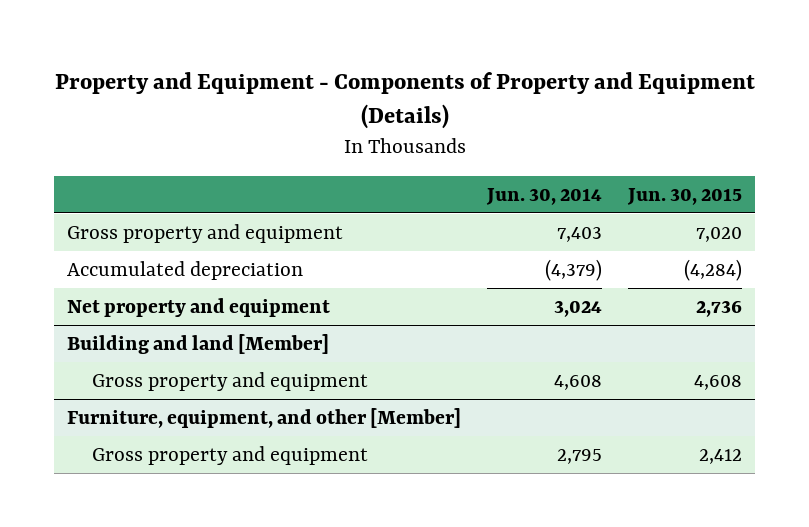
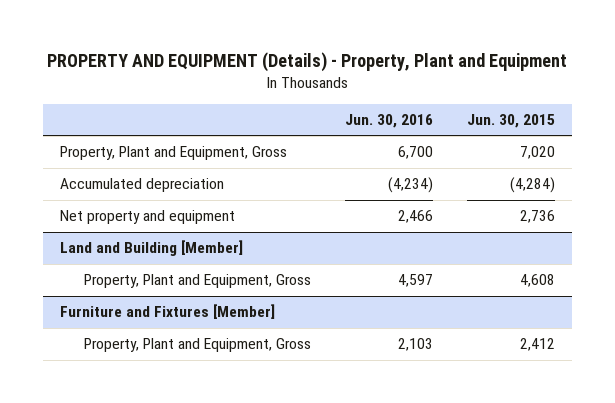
- Property and Equipment - Components of Property and Equipment (Details)
+ PROPERTY AND EQUIPMENT (Details) - Property, Plant and Equipment
- | Jun. 30, 2014 | Jun. 30, 2015
+ | Jun. 30, 2016 | Jun. 30, 2015
- Gross property and equipment | 7,403 | 7,020
+ Property, Plant and Equipment, Gross | 6,700 | 7,020
- Building and land [Member]
- Gross property and equipment | 4,608 | 4,608
- Furniture, equipment, and other [Member]
- Gross property and equipment | 2,795 | 2,412
+ Land and Building [Member]
+ Property, Plant and Equipment, Gross | 4,597 | 4,608
+ Furniture and Fixtures [Member]
+ Property, Plant and Equipment, Gross | 2,103 | 2,412

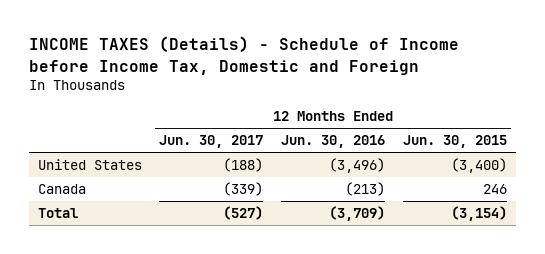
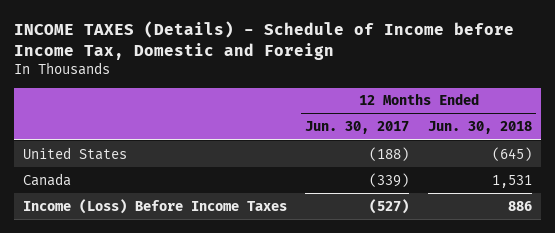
- | 12 Months Ended Jun. 30, 2017 | 12 Months Ended Jun. 30, 2016 | 12 Months Ended Jun. 30, 2015
+ | 12 Months Ended Jun. 30, 2017 | 12 Months Ended Jun. 30, 2018
- Total | (527) | (3,709) | (3,154)
+ Income (Loss) Before Income Taxes | (527) | 886

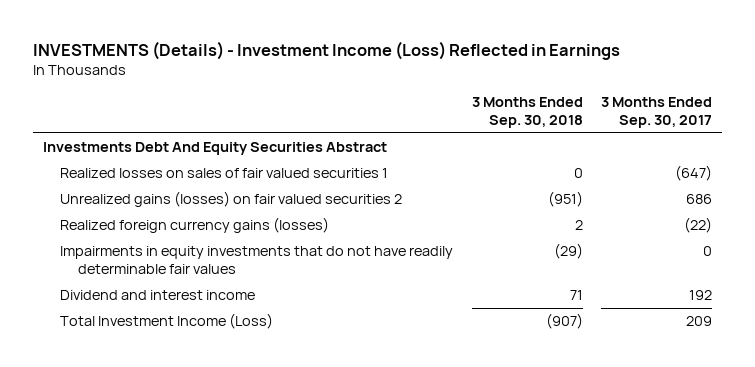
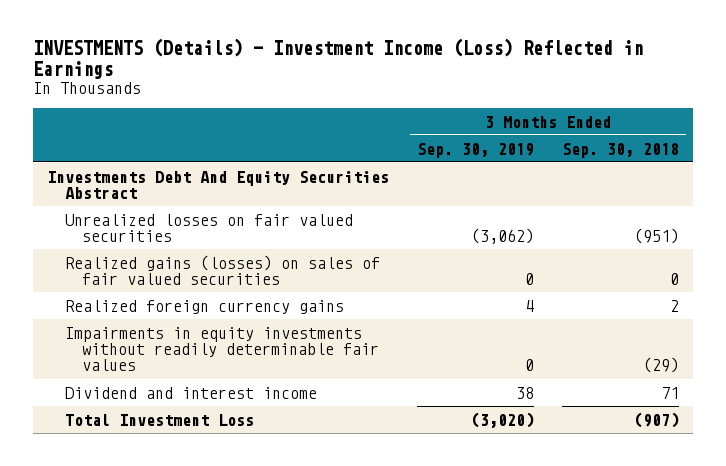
- | 3 Months Ended Sep. 30, 2018 | 3 Months Ended Sep. 30, 2017
+ | 3 Months Ended Sep. 30, 2019 | 3 Months Ended Sep. 30, 2018
- Realized losses on sales of fair valued securities 1 | 0 | (647)
- Unrealized gains (losses) on fair valued securities 2 | (951) | 686
- Realized foreign currency gains (losses) | 2 | (22)
- Impairments in equity investments that do not have readily determinable fair values | (29) | 0
+ Unrealized losses on fair valued securities | (3,062) | (951)
+ Realized gains (losses) on sales of fair valued securities | 0 | 0
+ Realized foreign currency gains | 4 | 2
+ Impairments in equity investments without readily determinable fair values | 0 | (29)
- Total Investment Income (Loss) | (907) | 209
+ Total Investment Loss | (3,020) | (907)

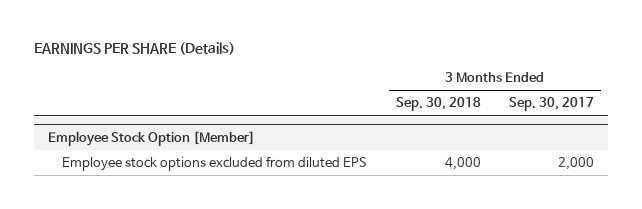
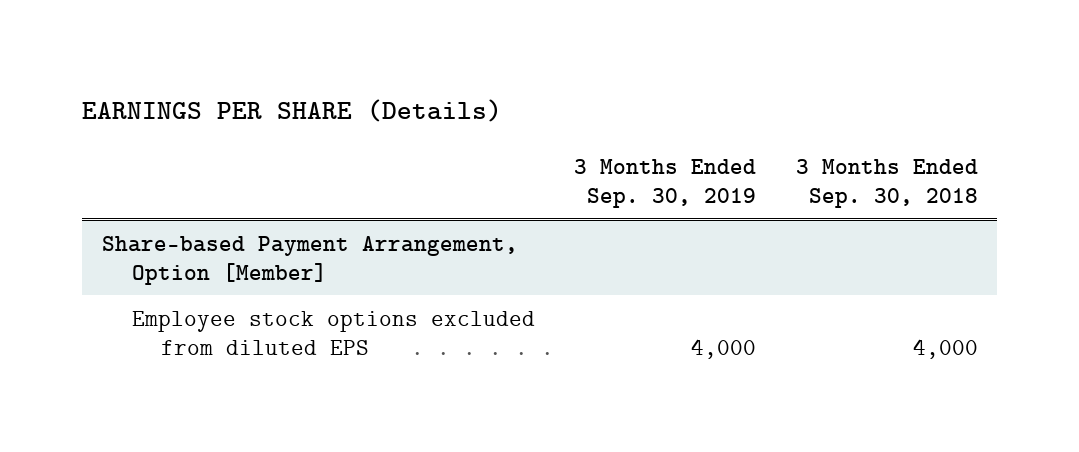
- | 3 Months Ended Sep. 30, 2018 | 3 Months Ended Sep. 30, 2017
+ | 3 Months Ended Sep. 30, 2019 | 3 Months Ended Sep. 30, 2018
- Employee Stock Option [Member]
+ Share-based Payment Arrangement, Option [Member]

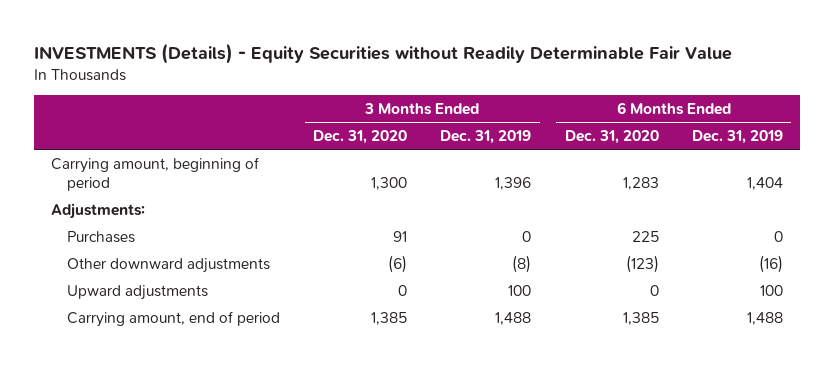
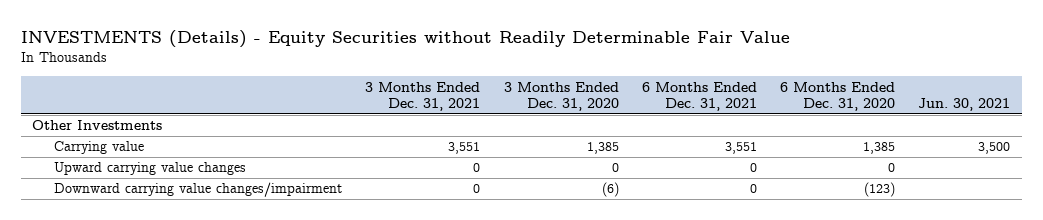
- | 3 Months Ended Dec. 31, 2020 | 3 Months Ended Dec. 31, 2019 | 6 Months Ended Dec. 31, 2020 | 6 Months Ended Dec. 31, 2019
+ | 3 Months Ended Dec. 31, 2021 | 3 Months Ended Dec. 31, 2020 | 6 Months Ended Dec. 31, 2021 | 6 Months Ended Dec. 31, 2020 | Jun. 30, 2021
- Carrying amount, beginning of period | 1,300 | 1,396 | 1,283 | 1,404
- Adjustments:
- Purchases | 91 | 0 | 225 | 0
- Other downward adjustments | (6) | (8) | (123) | (16)
- Upward adjustments | 0 | 100 | 0 | 100
- Carrying amount, end of period | 1,385 | 1,488 | 1,385 | 1,488
+ Other Investments
+ Carrying value | 3,551 | 1,385 | 3,551 | 1,385 | 3,500
+ Upward carrying value changes | 0 | 0 | 0 | 0 |
+ Downward carrying value changes/impairment | 0 | (6) | 0 | (123) |

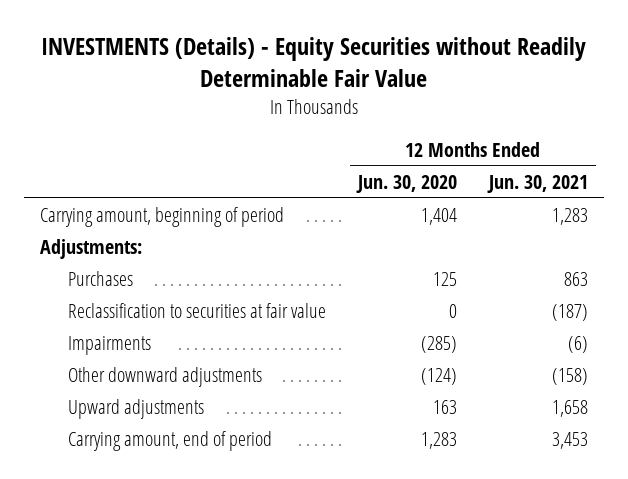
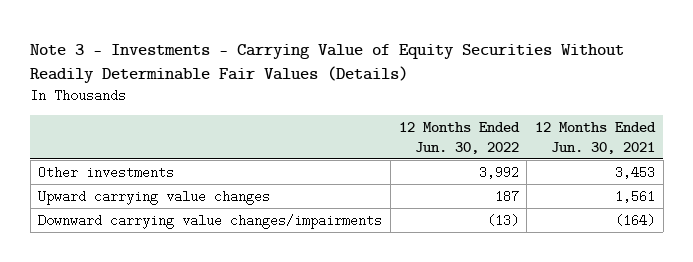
- INVESTMENTS (Details) - Equity Securities without Readily Determinable Fair Value
+ Note 3 - Investments - Carrying Value of Equity Securities Without Readily Determinable Fair Values (Details)
- | 12 Months Ended Jun. 30, 2020 | 12 Months Ended Jun. 30, 2021
+ | 12 Months Ended Jun. 30, 2022 | 12 Months Ended Jun. 30, 2021
- Carrying amount, beginning of period | 1,404 | 1,283
- Adjustments:
- Purchases | 125 | 863
- Reclassification to securities at fair value | 0 | (187)
- Impairments | (285) | (6)
- Other downward adjustments | (124) | (158)
- Upward adjustments | 163 | 1,658
- Carrying amount, end of period | 1,283 | 3,453
+ Other investments | 3,992 | 3,453
+ Upward carrying value changes | 187 | 1,561
+ Downward carrying value changes/impairments | (13) | (164)

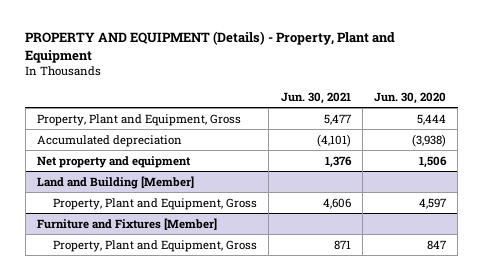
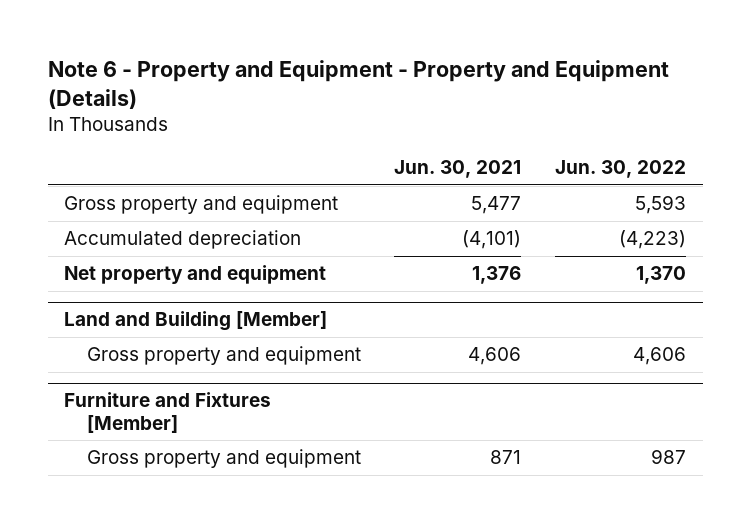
- PROPERTY AND EQUIPMENT (Details) - Property, Plant and Equipment
+ Note 6 - Property and Equipment - Property and Equipment (Details)
- | Jun. 30, 2021 | Jun. 30, 2020
+ | Jun. 30, 2021 | Jun. 30, 2022
- Property, Plant and Equipment, Gross | 5,477 | 5,444
+ Gross property and equipment | 5,477 | 5,593
@ Land and Building [Member]
- Property, Plant and Equipment, Gross | 4,606 | 4,597
+ Gross property and equipment | 4,606 | 4,606
@ Furniture and Fixtures [Member]
- Property, Plant and Equipment, Gross | 871 | 847
+ Gross property and equipment | 871 | 987

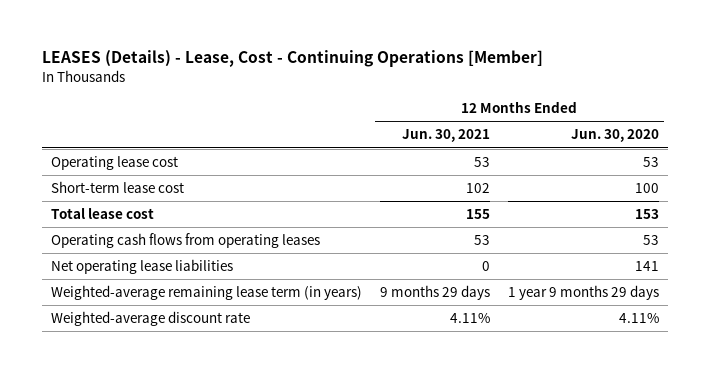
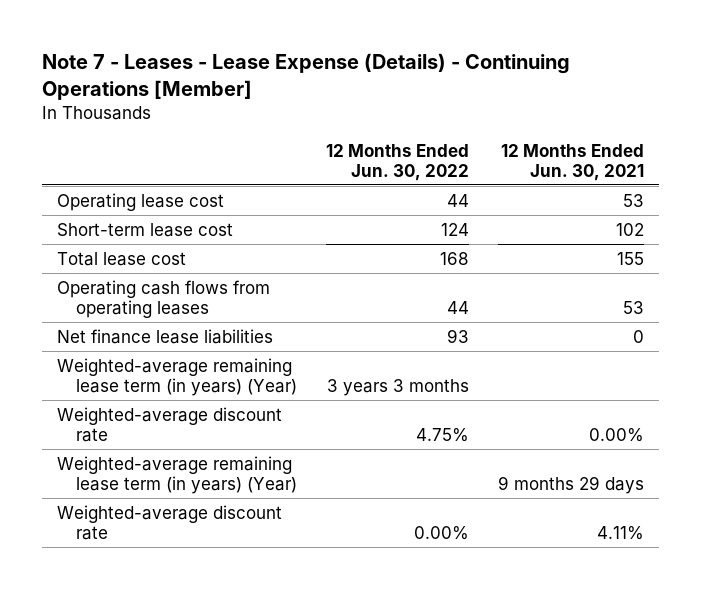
- LEASES (Details) - Lease, Cost - Continuing Operations [Member]
+ Note 7 - Leases - Lease Expense (Details) - Continuing Operations [Member]
- | 12 Months Ended Jun. 30, 2021 | 12 Months Ended Jun. 30, 2020
+ | 12 Months Ended Jun. 30, 2022 | 12 Months Ended Jun. 30, 2021
- Net operating lease liabilities | 0 | 141
- Weighted-average remaining lease term (in years) | 9 months 29 days | 1 year 9 months 29 days
+ Net finance lease liabilities | 93 | 0
+ Weighted-average remaining lease term (in years) (Year) | 3 years 3 months |
+ Weighted-average discount rate | 4.75% | 0.00%
+ Weighted-average remaining lease term (in years) (Year) | | 9 months 29 days

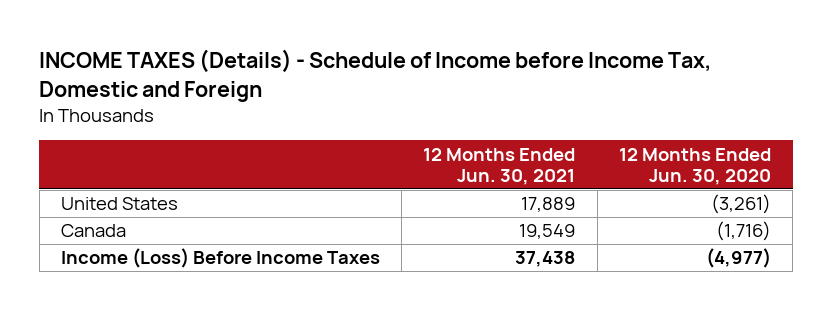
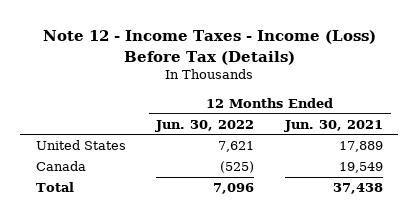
- INCOME TAXES (Details) - Schedule of Income before Income Tax, Domestic and Foreign
+ Note 12 - Income Taxes - Income (Loss) Before Tax (Details)
- | 12 Months Ended Jun. 30, 2021 | 12 Months Ended Jun. 30, 2020
+ | 12 Months Ended Jun. 30, 2022 | 12 Months Ended Jun. 30, 2021
- Income (Loss) Before Income Taxes | 37,438 | (4,977)
+ Total | 7,096 | 37,438

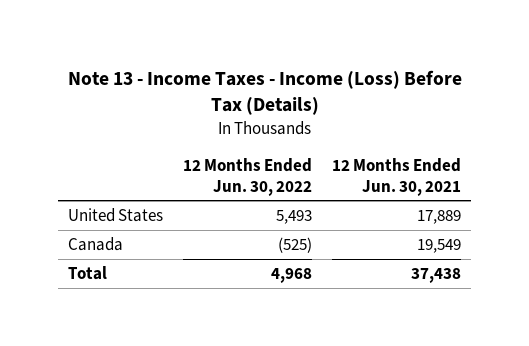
- Note 12 - Income Taxes - Income (Loss) Before Tax (Details)
+ Note 13 - Income Taxes - Income (Loss) Before Tax (Details)
- United States | 7,621 | 17,889
+ United States | 5,493 | 17,889
- Total | 7,096 | 37,438
+ Total | 4,968 | 37,438

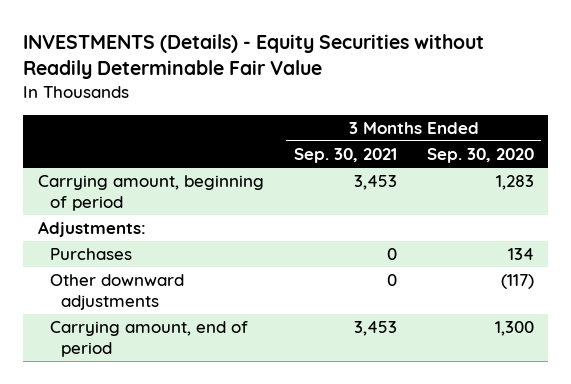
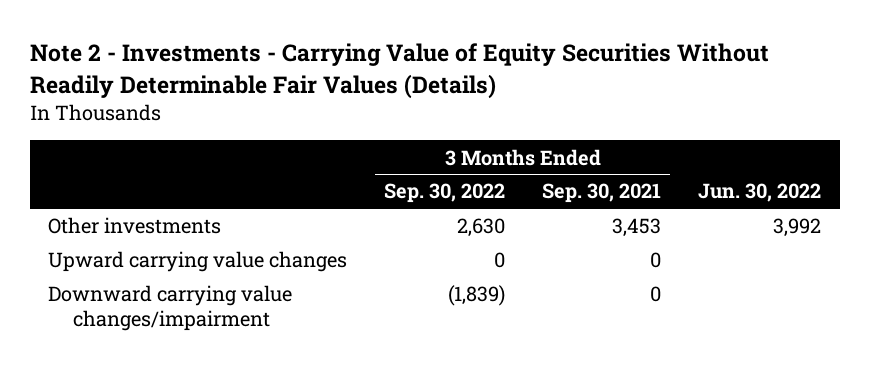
- INVESTMENTS (Details) - Equity Securities without Readily Determinable Fair Value
+ Note 2 - Investments - Carrying Value of Equity Securities Without Readily Determinable Fair Values (Details)
- | 3 Months Ended Sep. 30, 2021 | 3 Months Ended Sep. 30, 2020
+ | 3 Months Ended Sep. 30, 2022 | 3 Months Ended Sep. 30, 2021 | Jun. 30, 2022
- Carrying amount, beginning of period | 3,453 | 1,283
- Adjustments:
- Purchases | 0 | 134
- Other downward adjustments | 0 | (117)
- Carrying amount, end of period | 3,453 | 1,300
+ Other investments | 2,630 | 3,453 | 3,992
+ Upward carrying value changes | 0 | 0 |
+ Downward carrying value changes/impairment | (1,839) | 0 |

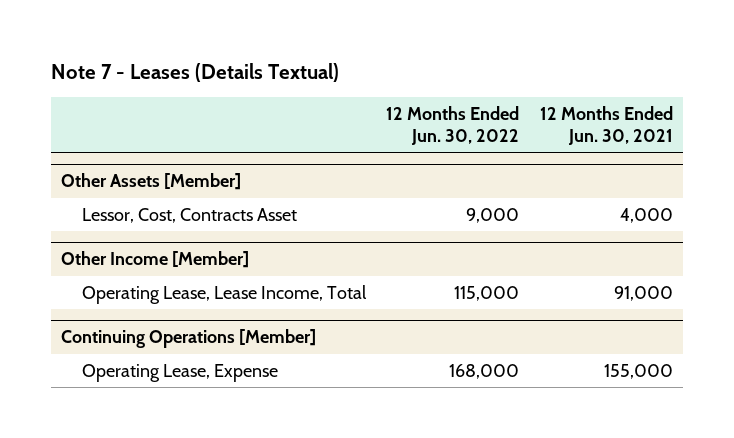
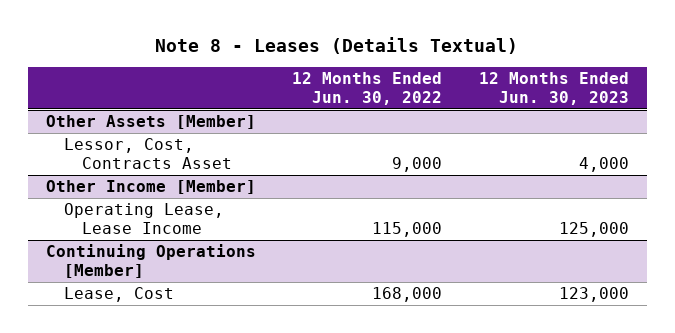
- Note 7 - Leases (Details Textual)
+ Note 8 - Leases (Details Textual)
- | 12 Months Ended Jun. 30, 2022 | 12 Months Ended Jun. 30, 2021
+ | 12 Months Ended Jun. 30, 2022 | 12 Months Ended Jun. 30, 2023
@ Other Income [Member]
- Operating Lease, Lease Income, Total | 115,000 | 91,000
+ Operating Lease, Lease Income | 115,000 | 125,000
@ Continuing Operations [Member]
- Operating Lease, Expense | 168,000 | 155,000
+ Lease, Cost | 168,000 | 123,000

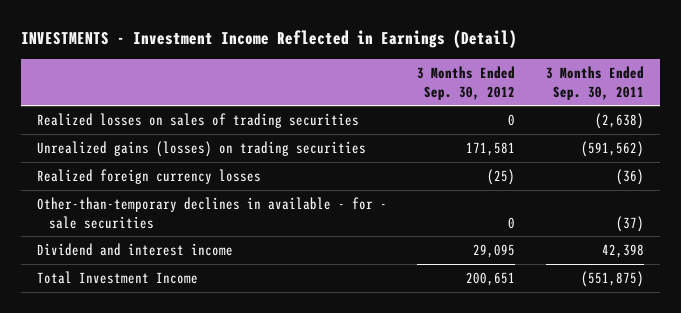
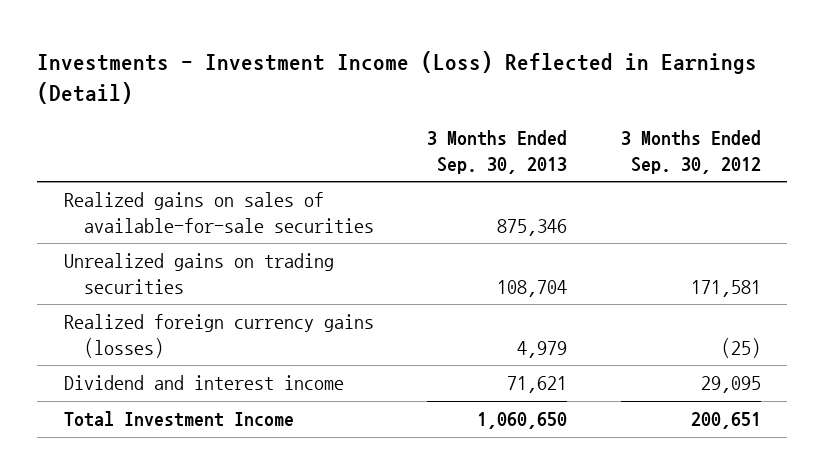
- INVESTMENTS - Investment Income Reflected in Earnings (Detail)
+ Investments - Investment Income (Loss) Reflected in Earnings (Detail)
- | 3 Months Ended Sep. 30, 2012 | 3 Months Ended Sep. 30, 2011
+ | 3 Months Ended Sep. 30, 2013 | 3 Months Ended Sep. 30, 2012
- Realized losses on sales of trading securities | 0 | (2,638)
- Unrealized gains (losses) on trading securities | 171,581 | (591,562)
- Realized foreign currency losses | (25) | (36)
- Other-than-temporary declines in available - for - sale securities | 0 | (37)
+ Realized gains on sales of available-for-sale securities | 875,346 |
+ Unrealized gains on trading securities | 108,704 | 171,581
+ Realized foreign currency gains (losses) | 4,979 | (25)

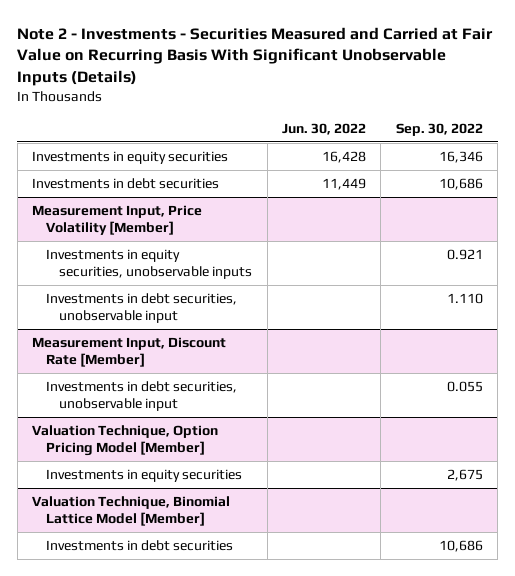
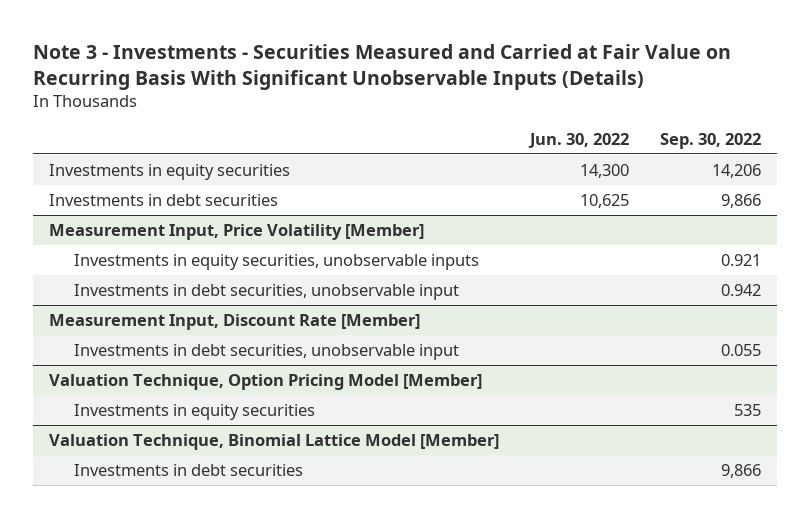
- Note 2 - Investments - Securities Measured and Carried at Fair Value on Recurring Basis With Significant Unobservable Inputs (Details)
+ Note 3 - Investments - Securities Measured and Carried at Fair Value on Recurring Basis With Significant Unobservable Inputs (Details)
- Investments in equity securities | 16,428 | 16,346
- Investments in debt securities | 11,449 | 10,686
+ Investments in equity securities | 14,300 | 14,206
+ Investments in debt securities | 10,625 | 9,866
@ Measurement Input, Price Volatility [Member]
- Investments in debt securities, unobservable input | | 1.110
+ Investments in debt securities, unobservable input | | 0.942
@ Valuation Technique, Option Pricing Model [Member]
- Investments in equity securities | | 2,675
+ Investments in equity securities | | 535
@ Valuation Technique, Binomial Lattice Model [Member]
- Investments in debt securities | | 10,686
+ Investments in debt securities | | 9,866

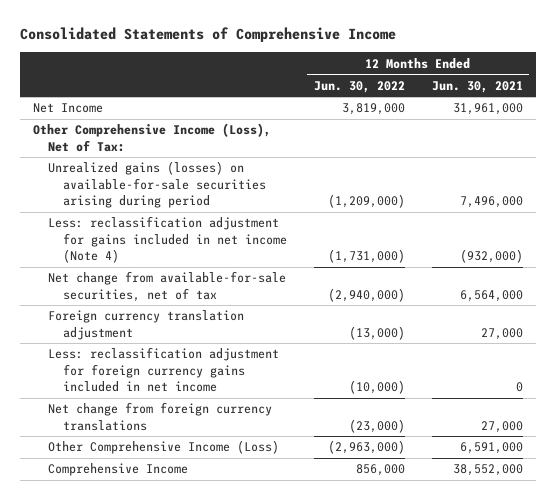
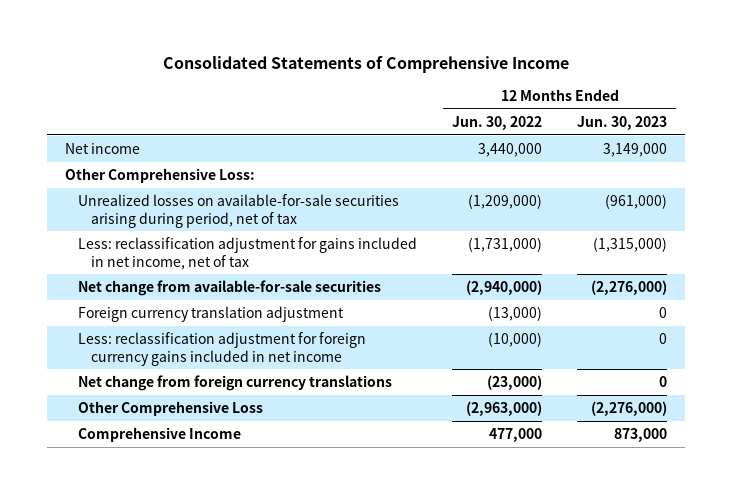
- | 12 Months Ended Jun. 30, 2022 | 12 Months Ended Jun. 30, 2021
+ | 12 Months Ended Jun. 30, 2022 | 12 Months Ended Jun. 30, 2023
- Net Income | 3,819,000 | 31,961,000
- Other Comprehensive Income (Loss), Net of Tax:
- Unrealized gains (losses) on available-for-sale securities arising during period | (1,209,000) | 7,496,000
- Less: reclassification adjustment for gains included in net income (Note 4) | (1,731,000) | (932,000)
- Net change from available-for-sale securities, net of tax | (2,940,000) | 6,564,000
+ Net income | 3,440,000 | 3,149,000
+ Other Comprehensive Loss:
+ Unrealized losses on available-for-sale securities arising during period, net of tax | (1,209,000) | (961,000)
+ Less: reclassification adjustment for gains included in net income, net of tax | (1,731,000) | (1,315,000)
+ Net change from available-for-sale securities | (2,940,000) | (2,276,000)
- Other Comprehensive Income (Loss) | (2,963,000) | 6,591,000
- Comprehensive Income | 856,000 | 38,552,000
+ Other Comprehensive Loss | (2,963,000) | (2,276,000)
+ Comprehensive Income | 477,000 | 873,000

